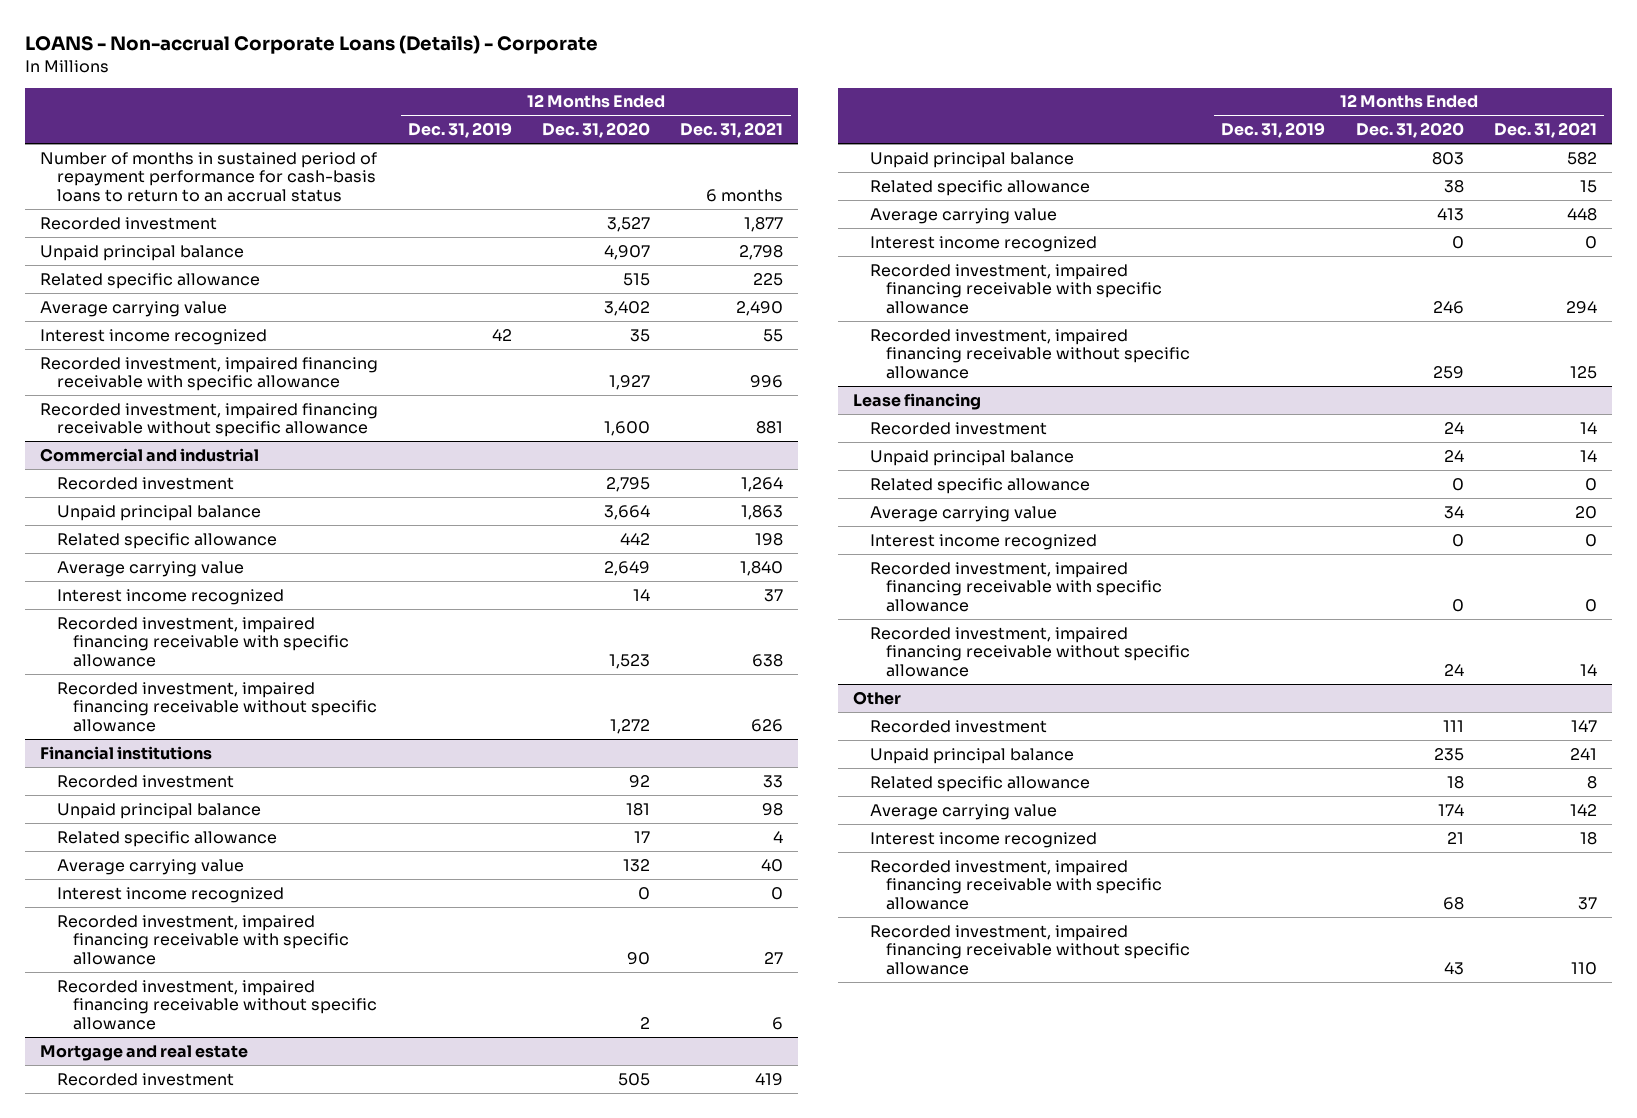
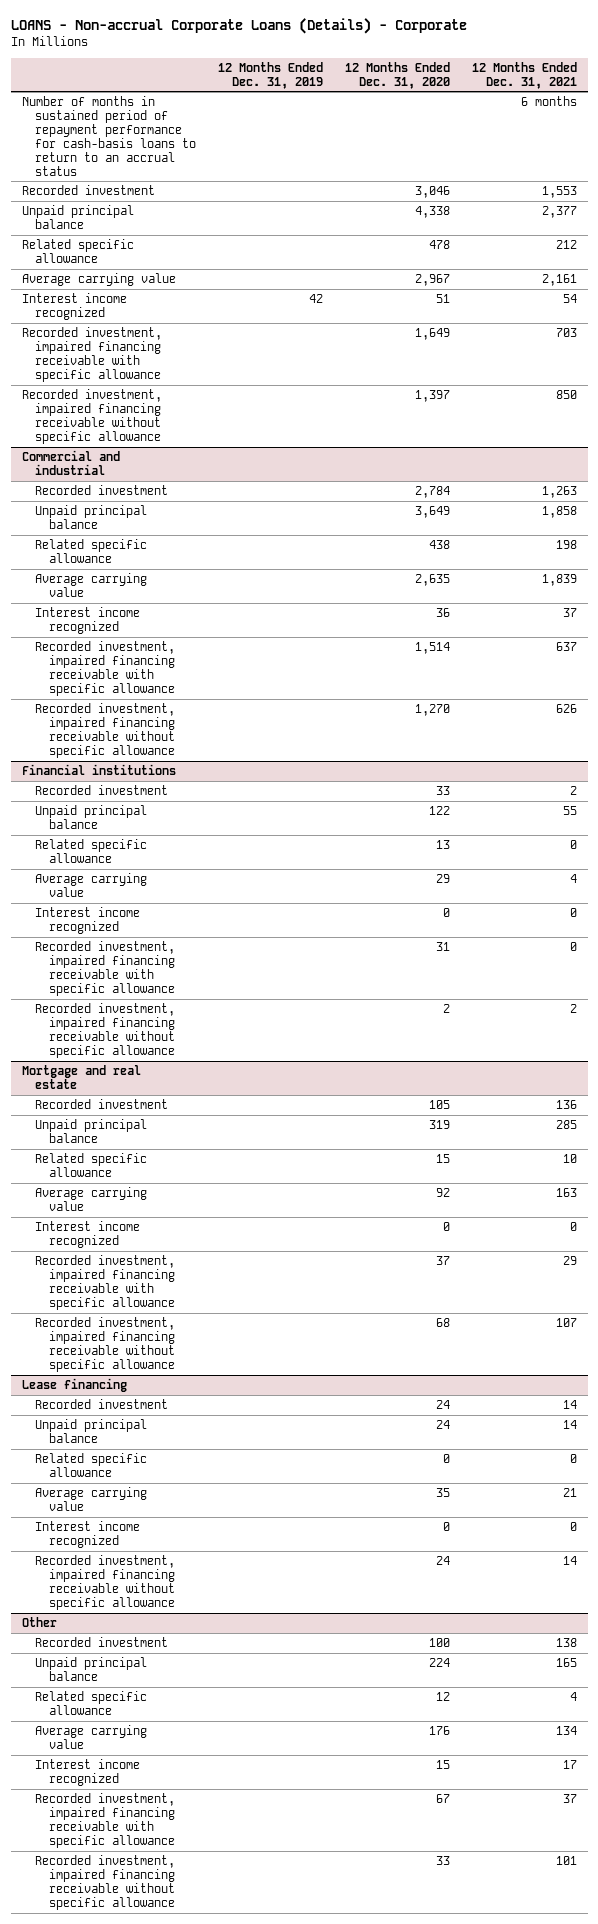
- Recorded investment | | 3,527 | 1,877
- Unpaid principal balance | | 4,907 | 2,798
- Related specific allowance | | 515 | 225
- Average carrying value | | 3,402 | 2,490
- Interest income recognized | 42 | 35 | 55
- Recorded investment, impaired financing receivable with specific allowance | | 1,927 | 996
- Recorded investment, impaired financing receivable without specific allowance | | 1,600 | 881
+ Recorded investment | | 3,046 | 1,553
+ Unpaid principal balance | | 4,338 | 2,377
+ Related specific allowance | | 478 | 212
+ Average carrying value | | 2,967 | 2,161
+ Interest income recognized | 42 | 51 | 54
+ Recorded investment, impaired financing receivable with specific allowance | | 1,649 | 703
+ Recorded investment, impaired financing receivable without specific allowance | | 1,397 | 850
@ Commercial and industrial
- Recorded investment | | 2,795 | 1,264
- Unpaid principal balance | | 3,664 | 1,863
- Related specific allowance | | 442 | 198
- Average carrying value | | 2,649 | 1,840
- Interest income recognized | | 14 | 37
- Recorded investment, impaired financing receivable with specific allowance | | 1,523 | 638
- Recorded investment, impaired financing receivable without specific allowance | | 1,272 | 626
+ Recorded investment | | 2,784 | 1,263
+ Unpaid principal balance | | 3,649 | 1,858
+ Related specific allowance | | 438 | 198
+ Average carrying value | | 2,635 | 1,839
+ Interest income recognized | | 36 | 37
+ Recorded investment, impaired financing receivable with specific allowance | | 1,514 | 637
+ Recorded investment, impaired financing receivable without specific allowance | | 1,270 | 626
@ Financial institutions
- Recorded investment | | 92 | 33
- Unpaid principal balance | | 181 | 98
- Related specific allowance | | 17 | 4
- Average carrying value | | 132 | 40
+ Recorded investment | | 33 | 2
+ Unpaid principal balance | | 122 | 55
+ Related specific allowance | | 13 | 0
+ Average carrying value | | 29 | 4
- Recorded investment, impaired financing receivable with specific allowance | | 90 | 27
- Recorded investment, impaired financing receivable without specific allowance | | 2 | 6
+ Recorded investment, impaired financing receivable with specific allowance | | 31 | 0
+ Recorded investment, impaired financing receivable without specific allowance | | 2 | 2
@ Mortgage and real estate
- Recorded investment | | 505 | 419
- Unpaid principal balance | | 803 | 582
- Related specific allowance | | 38 | 15
- Average carrying value | | 413 | 448
+ Recorded investment | | 105 | 136
+ Unpaid principal balance | | 319 | 285
+ Related specific allowance | | 15 | 10
+ Average carrying value | | 92 | 163
- Recorded investment, impaired financing receivable with specific allowance | | 246 | 294
- Recorded investment, impaired financing receivable without specific allowance | | 259 | 125
+ Recorded investment, impaired financing receivable with specific allowance | | 37 | 29
+ Recorded investment, impaired financing receivable without specific allowance | | 68 | 107
@ Lease financing
- Average carrying value | | 34 | 20
+ Average carrying value | | 35 | 21
- Recorded investment, impaired financing receivable with specific allowance | | 0 | 0
@ Other
- Recorded investment | | 111 | 147
- Unpaid principal balance | | 235 | 241
- Related specific allowance | | 18 | 8
- Average carrying value | | 174 | 142
- Interest income recognized | | 21 | 18
- Recorded investment, impaired financing receivable with specific allowance | | 68 | 37
- Recorded investment, impaired financing receivable without specific allowance | | 43 | 110
+ Recorded investment | | 100 | 138
+ Unpaid principal balance | | 224 | 165
+ Related specific allowance | | 12 | 4
+ Average carrying value | | 176 | 134
+ Interest income recognized | | 15 | 17
+ Recorded investment, impaired financing receivable with specific allowance | | 67 | 37
+ Recorded investment, impaired financing receivable without specific allowance | | 33 | 101

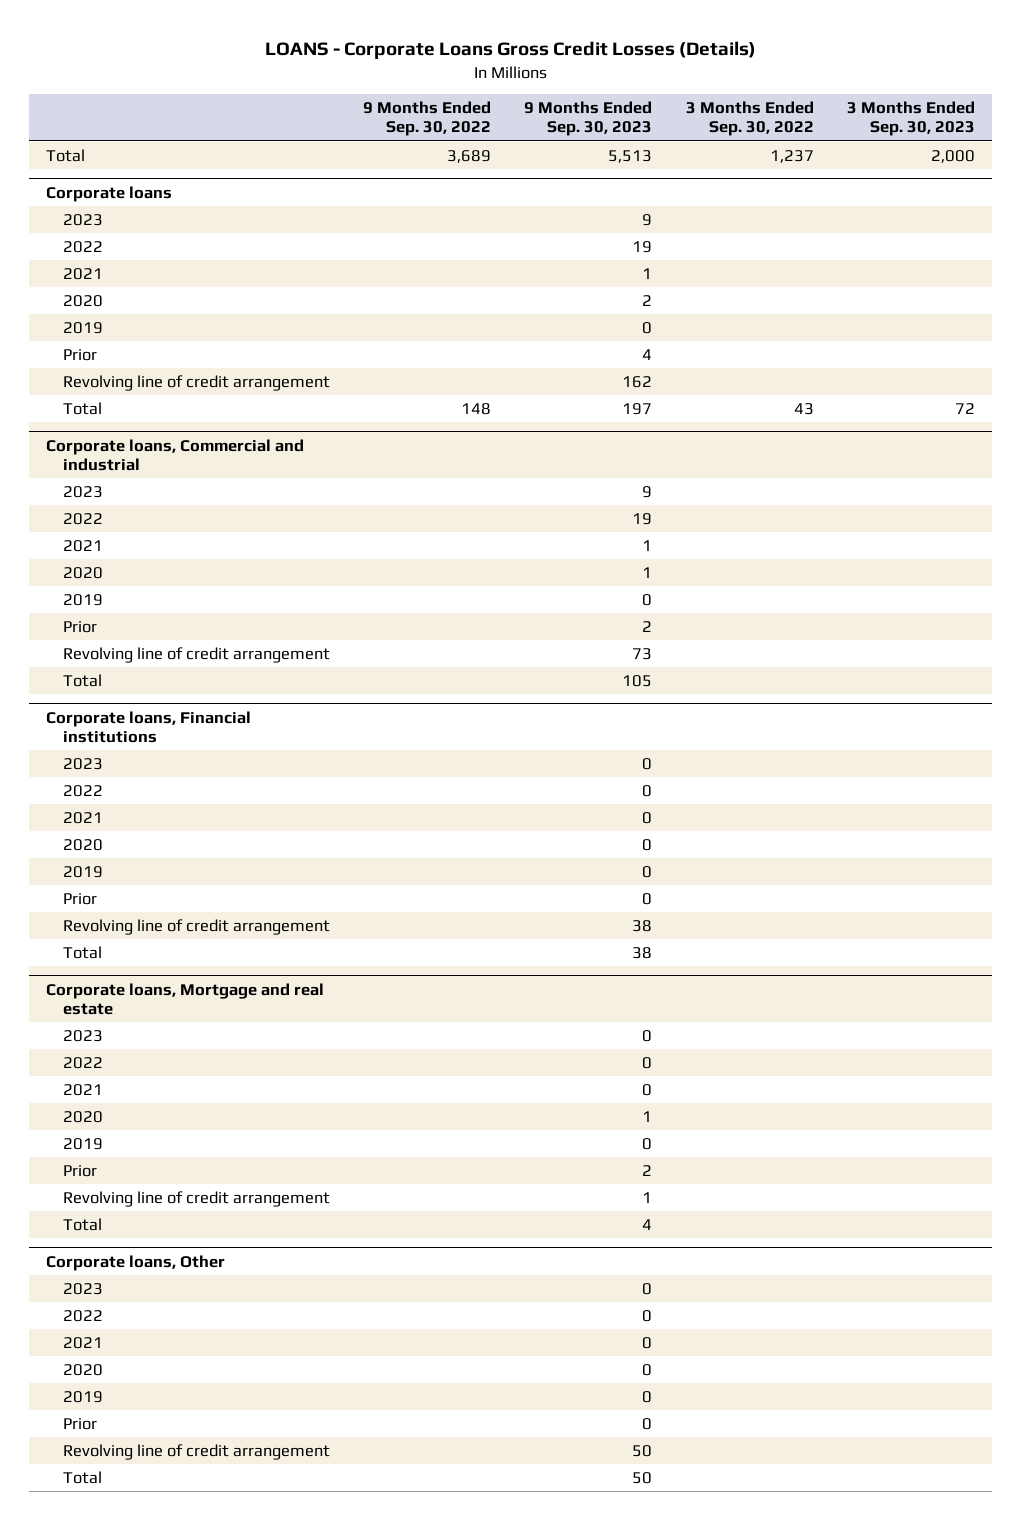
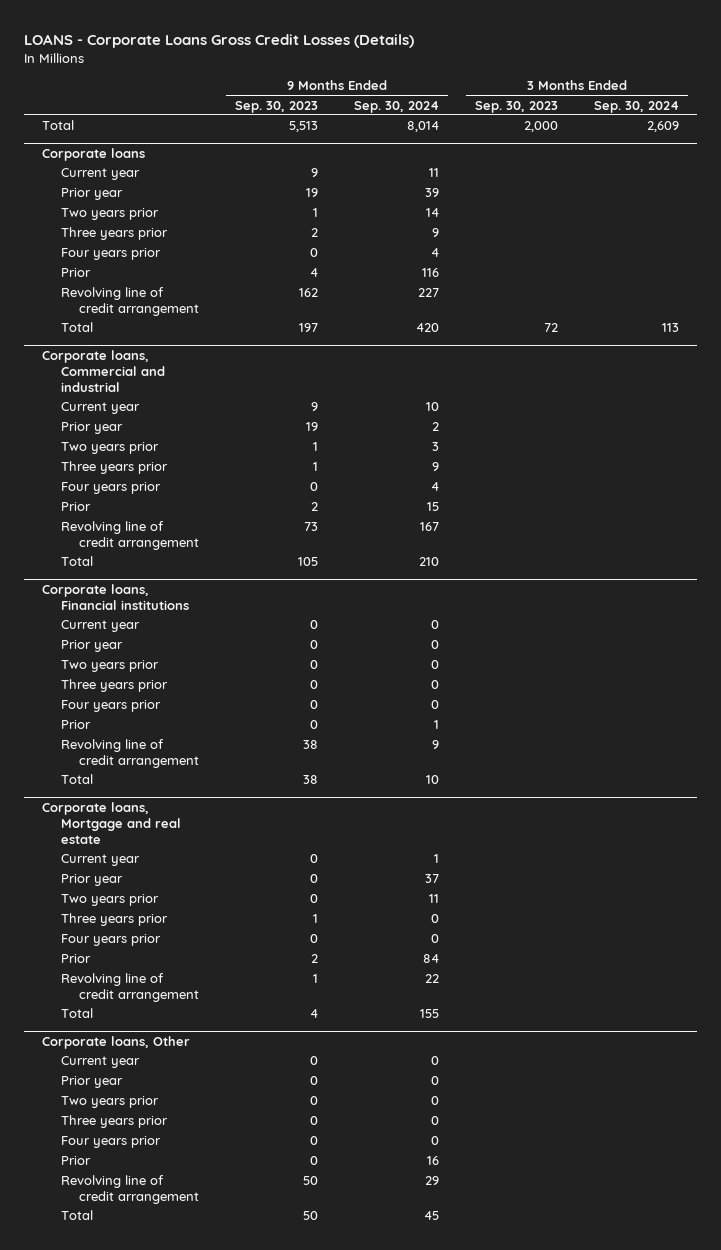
- | 9 Months Ended Sep. 30, 2022 | 9 Months Ended Sep. 30, 2023 | 3 Months Ended Sep. 30, 2022 | 3 Months Ended Sep. 30, 2023
+ | 9 Months Ended Sep. 30, 2023 | 9 Months Ended Sep. 30, 2024 | 3 Months Ended Sep. 30, 2023 | 3 Months Ended Sep. 30, 2024
@ Corporate loans
- 2023 | | 9 | |
- 2022 | | 19 | |
- 2021 | | 1 | |
- 2020 | | 2 | |
- 2019 | | 0 | |
+ Current year | 9 | 11 | |
+ Prior year | 19 | 39 | |
+ Two years prior | 1 | 14 | |
+ Three years prior | 2 | 9 | |
+ Four years prior | 0 | 4 | |
@ Corporate loans, Commercial and industrial
- 2023 | | 9 | |
- 2022 | | 19 | |
- 2021 | | 1 | |
- 2020 | | 1 | |
- 2019 | | 0 | |
+ Current year | 9 | 10 | |
+ Prior year | 19 | 2 | |
+ Two years prior | 1 | 3 | |
+ Three years prior | 1 | 9 | |
+ Four years prior | 0 | 4 | |
@ Corporate loans, Financial institutions
- 2023 | | 0 | |
- 2022 | | 0 | |
- 2021 | | 0 | |
- 2020 | | 0 | |
- 2019 | | 0 | |
+ Current year | 0 | 0 | |
+ Prior year | 0 | 0 | |
+ Two years prior | 0 | 0 | |
+ Three years prior | 0 | 0 | |
+ Four years prior | 0 | 0 | |
@ Corporate loans, Mortgage and real estate
- 2023 | | 0 | |
- 2022 | | 0 | |
- 2021 | | 0 | |
- 2020 | | 1 | |
- 2019 | | 0 | |
+ Current year | 0 | 1 | |
+ Prior year | 0 | 37 | |
+ Two years prior | 0 | 11 | |
+ Three years prior | 1 | 0 | |
+ Four years prior | 0 | 0 | |
@ Corporate loans, Other
- 2023 | | 0 | |
- 2022 | | 0 | |
- 2021 | | 0 | |
- 2020 | | 0 | |
- 2019 | | 0 | |
+ Current year | 0 | 0 | |
+ Prior year | 0 | 0 | |
+ Two years prior | 0 | 0 | |
+ Three years prior | 0 | 0 | |
+ Four years prior | 0 | 0 | |

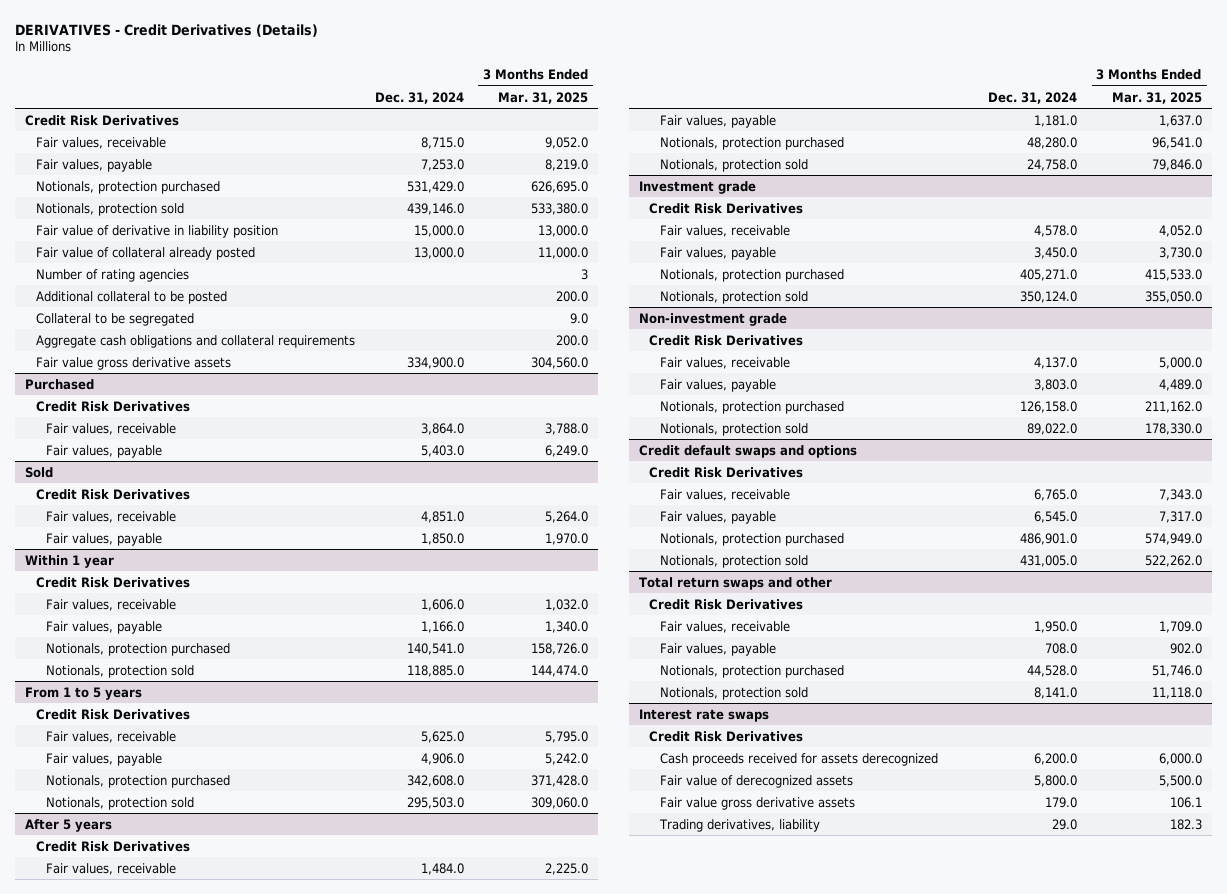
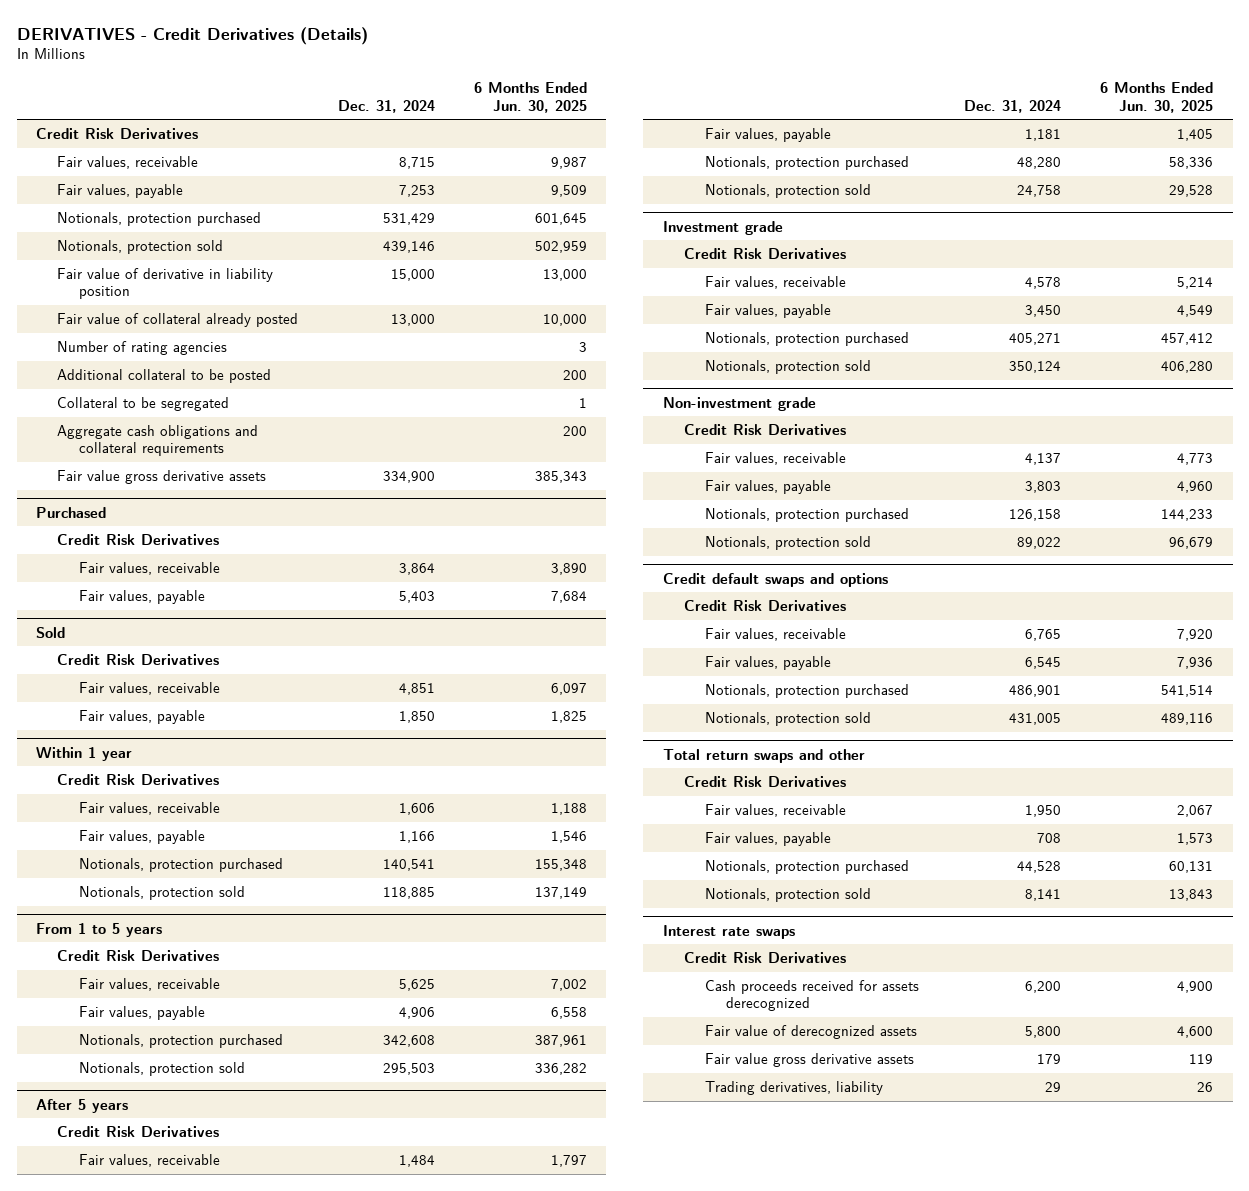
- | Dec. 31, 2024 | 3 Months Ended Mar. 31, 2025
+ | Dec. 31, 2024 | 6 Months Ended Jun. 30, 2025
- Fair values, receivable | 8,715.0 | 9,052.0
- Fair values, payable | 7,253.0 | 8,219.0
- Notionals, protection purchased | 531,429.0 | 626,695.0
- Notionals, protection sold | 439,146.0 | 533,380.0
- Fair value of derivative in liability position | 15,000.0 | 13,000.0
- Fair value of collateral already posted | 13,000.0 | 11,000.0
+ Fair values, receivable | 8,715 | 9,987
+ Fair values, payable | 7,253 | 9,509
+ Notionals, protection purchased | 531,429 | 601,645
+ Notionals, protection sold | 439,146 | 502,959
+ Fair value of derivative in liability position | 15,000 | 13,000
+ Fair value of collateral already posted | 13,000 | 10,000
- Fair value gross derivative assets | 334,900.0 | 304,560.0
+ Fair value gross derivative assets | 334,900 | 385,343
@ Purchased
- Fair values, receivable | 3,864.0 | 3,788.0
- Fair values, payable | 5,403.0 | 6,249.0
+ Fair values, receivable | 3,864 | 3,890
+ Fair values, payable | 5,403 | 7,684
@ Sold
- Fair values, receivable | 4,851.0 | 5,264.0
- Fair values, payable | 1,850.0 | 1,970.0
+ Fair values, receivable | 4,851 | 6,097
+ Fair values, payable | 1,850 | 1,825
@ Within 1 year
- Fair values, receivable | 1,606.0 | 1,032.0
- Fair values, payable | 1,166.0 | 1,340.0
- Notionals, protection purchased | 140,541.0 | 158,726.0
- Notionals, protection sold | 118,885.0 | 144,474.0
+ Fair values, receivable | 1,606 | 1,188
+ Fair values, payable | 1,166 | 1,546
+ Notionals, protection purchased | 140,541 | 155,348
+ Notionals, protection sold | 118,885 | 137,149
@ From 1 to 5 years
- Fair values, receivable | 5,625.0 | 5,795.0
- Fair values, payable | 4,906.0 | 5,242.0
- Notionals, protection purchased | 342,608.0 | 371,428.0
- Notionals, protection sold | 295,503.0 | 309,060.0
+ Fair values, receivable | 5,625 | 7,002
+ Fair values, payable | 4,906 | 6,558
+ Notionals, protection purchased | 342,608 | 387,961
+ Notionals, protection sold | 295,503 | 336,282
@ After 5 years
- Fair values, receivable | 1,484.0 | 2,225.0
- Fair values, payable | 1,181.0 | 1,637.0
- Notionals, protection purchased | 48,280.0 | 96,541.0
- Notionals, protection sold | 24,758.0 | 79,846.0
+ Fair values, receivable | 1,484 | 1,797
+ Fair values, payable | 1,181 | 1,405
+ Notionals, protection purchased | 48,280 | 58,336
+ Notionals, protection sold | 24,758 | 29,528
@ Investment grade
- Fair values, receivable | 4,578.0 | 4,052.0
- Fair values, payable | 3,450.0 | 3,730.0
- Notionals, protection purchased | 405,271.0 | 415,533.0
- Notionals, protection sold | 350,124.0 | 355,050.0
+ Fair values, receivable | 4,578 | 5,214
+ Fair values, payable | 3,450 | 4,549
+ Notionals, protection purchased | 405,271 | 457,412
+ Notionals, protection sold | 350,124 | 406,280
@ Non-investment grade
- Fair values, receivable | 4,137.0 | 5,000.0
- Fair values, payable | 3,803.0 | 4,489.0
- Notionals, protection purchased | 126,158.0 | 211,162.0
- Notionals, protection sold | 89,022.0 | 178,330.0
+ Fair values, receivable | 4,137 | 4,773
+ Fair values, payable | 3,803 | 4,960
+ Notionals, protection purchased | 126,158 | 144,233
+ Notionals, protection sold | 89,022 | 96,679
@ Credit default swaps and options
- Fair values, receivable | 6,765.0 | 7,343.0
- Fair values, payable | 6,545.0 | 7,317.0
- Notionals, protection purchased | 486,901.0 | 574,949.0
- Notionals, protection sold | 431,005.0 | 522,262.0
+ Fair values, receivable | 6,765 | 7,920
+ Fair values, payable | 6,545 | 7,936
+ Notionals, protection purchased | 486,901 | 541,514
+ Notionals, protection sold | 431,005 | 489,116
@ Total return swaps and other
- Fair values, receivable | 1,950.0 | 1,709.0
- Fair values, payable | 708.0 | 902.0
- Notionals, protection purchased | 44,528.0 | 51,746.0
- Notionals, protection sold | 8,141.0 | 11,118.0
+ Fair values, receivable | 1,950 | 2,067
+ Fair values, payable | 708 | 1,573
+ Notionals, protection purchased | 44,528 | 60,131
+ Notionals, protection sold | 8,141 | 13,843
@ Interest rate swaps
- Cash proceeds received for assets derecognized | 6,200.0 | 6,000.0
- Fair value of derecognized assets | 5,800.0 | 5,500.0
- Fair value gross derivative assets | 179.0 | 106.1
- Trading derivatives, liability | 29.0 | 182.3
+ Cash proceeds received for assets derecognized | 6,200 | 4,900
+ Fair value of derecognized assets | 5,800 | 4,600
+ Fair value gross derivative assets | 179 | 119
+ Trading derivatives, liability | 29 | 26

